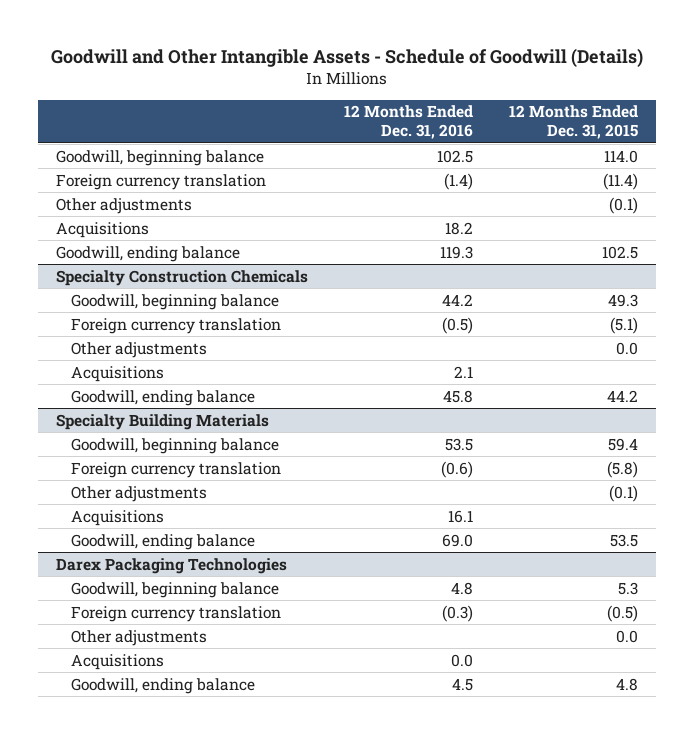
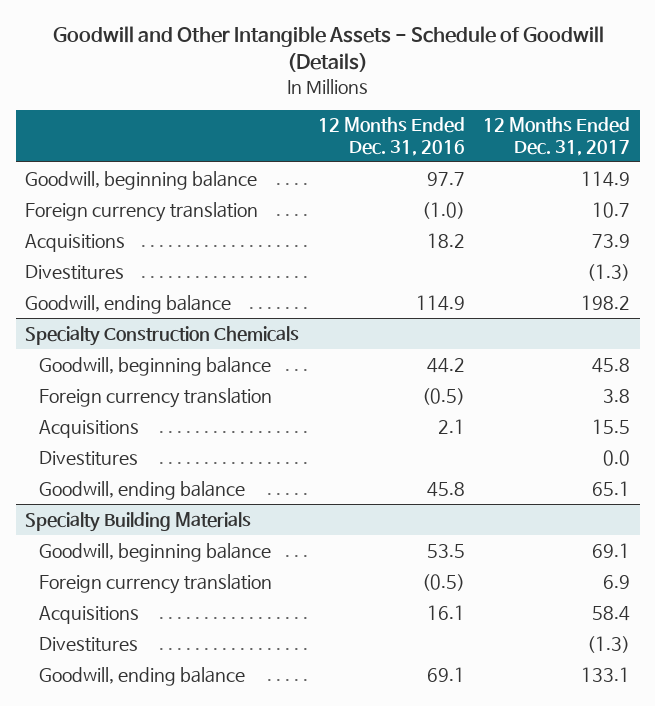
- | 12 Months Ended Dec. 31, 2016 | 12 Months Ended Dec. 31, 2015
+ | 12 Months Ended Dec. 31, 2016 | 12 Months Ended Dec. 31, 2017
- Goodwill, beginning balance | 102.5 | 114.0
- Foreign currency translation | (1.4) | (11.4)
- Other adjustments | | (0.1)
+ Goodwill, beginning balance | 97.7 | 114.9
+ Foreign currency translation | (1.0) | 10.7
- Goodwill, ending balance | 119.3 | 102.5
+ Divestitures | | (1.3)
+ Goodwill, ending balance | 114.9 | 198.2
@ Specialty Construction Chemicals
- Other adjustments | | 0.0
+ Divestitures | | 0.0
@ Specialty Building Materials
- Foreign currency translation | (0.6) | (5.8)
- Other adjustments | | (0.1)
+ Foreign currency translation | (0.5) | 6.9
- Goodwill, ending balance | 69.0 | 53.5
- Darex Packaging Technologies
- Goodwill, beginning balance | 4.8 | 5.3
- Foreign currency translation | (0.3) | (0.5)
- Other adjustments | | 0.0
- Acquisitions | 0.0 |
- Goodwill, ending balance | 4.5 | 4.8
@ Specialty Building Materials
+ Divestitures | | (1.3)
+ Goodwill, ending balance | 69.1 | 133.1

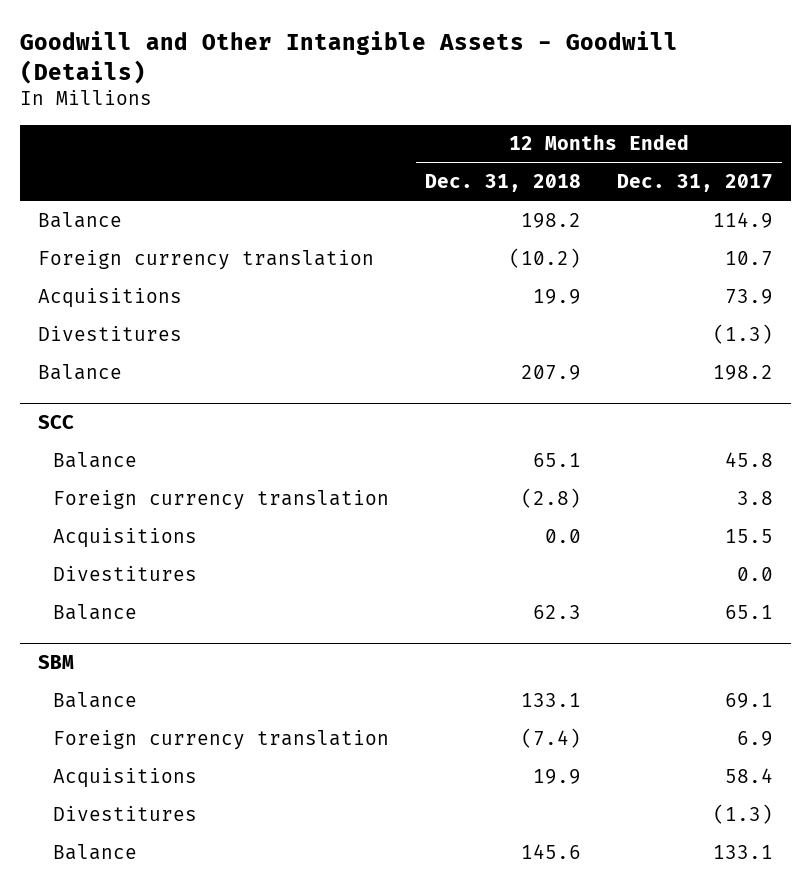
- Goodwill and Other Intangible Assets - Schedule of Goodwill (Details)
+ Goodwill and Other Intangible Assets - Goodwill (Details)
- | 12 Months Ended Dec. 31, 2016 | 12 Months Ended Dec. 31, 2017
+ | 12 Months Ended Dec. 31, 2018 | 12 Months Ended Dec. 31, 2017
- Goodwill, beginning balance | 97.7 | 114.9
+ Balance | 198.2 | 114.9
- Goodwill, ending balance | 114.9 | 198.2
- Specialty Construction Chemicals
- Goodwill, beginning balance | 44.2 | 45.8
+ Balance | 207.9 | 198.2
+ SCC
+ Balance | 65.1 | 45.8
- Goodwill, ending balance | 45.8 | 65.1
- Specialty Building Materials
- Goodwill, beginning balance | 53.5 | 69.1
+ Balance | 62.3 | 65.1
+ SBM
+ Balance | 133.1 | 69.1
- Goodwill, ending balance | 69.1 | 133.1
+ Balance | 145.6 | 133.1

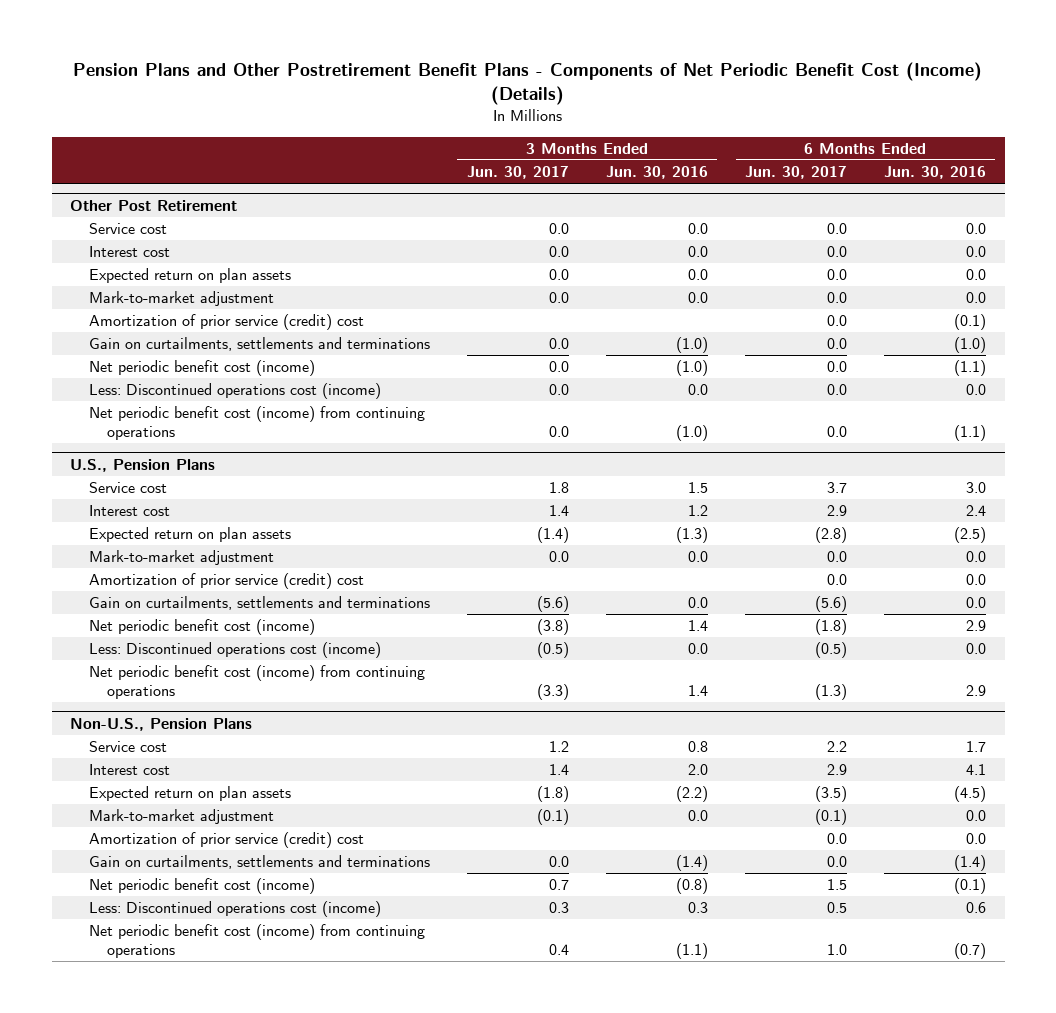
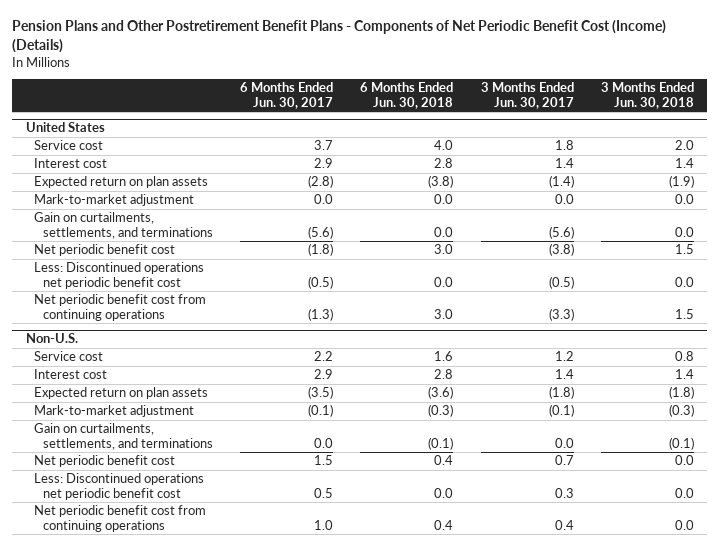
- | 3 Months Ended Jun. 30, 2017 | 3 Months Ended Jun. 30, 2016 | 6 Months Ended Jun. 30, 2017 | 6 Months Ended Jun. 30, 2016
+ | 6 Months Ended Jun. 30, 2017 | 6 Months Ended Jun. 30, 2018 | 3 Months Ended Jun. 30, 2017 | 3 Months Ended Jun. 30, 2018
- Other Post Retirement
- Service cost | 0.0 | 0.0 | 0.0 | 0.0
- Interest cost | 0.0 | 0.0 | 0.0 | 0.0
- Expected return on plan assets | 0.0 | 0.0 | 0.0 | 0.0
- Mark-to-market adjustment | 0.0 | 0.0 | 0.0 | 0.0
- Amortization of prior service (credit) cost | | | 0.0 | (0.1)
- Gain on curtailments, settlements and terminations | 0.0 | (1.0) | 0.0 | (1.0)
- Net periodic benefit cost (income) | 0.0 | (1.0) | 0.0 | (1.1)
- Less: Discontinued operations cost (income) | 0.0 | 0.0 | 0.0 | 0.0
- Net periodic benefit cost (income) from continuing operations | 0.0 | (1.0) | 0.0 | (1.1)
- U.S., Pension Plans
+ United States
- Amortization of prior service (credit) cost | | | 0.0 | 0.0
- Gain on curtailments, settlements and terminations | (5.6) | 0.0 | (5.6) | 0.0
- Net periodic benefit cost (income) | (3.8) | 1.4 | (1.8) | 2.9
- Less: Discontinued operations cost (income) | (0.5) | 0.0 | (0.5) | 0.0
- Net periodic benefit cost (income) from continuing operations | (3.3) | 1.4 | (1.3) | 2.9
- Non-U.S., Pension Plans
+ Gain on curtailments, settlements, and terminations | (5.6) | 0.0 | (5.6) | 0.0
+ Net periodic benefit cost | (1.8) | 3.0 | (3.8) | 1.5
+ Less: Discontinued operations net periodic benefit cost | (0.5) | 0.0 | (0.5) | 0.0
+ Net periodic benefit cost from continuing operations | (1.3) | 3.0 | (3.3) | 1.5
+ Non-U.S.
- Amortization of prior service (credit) cost | | | 0.0 | 0.0
- Gain on curtailments, settlements and terminations | 0.0 | (1.4) | 0.0 | (1.4)
- Net periodic benefit cost (income) | 0.7 | (0.8) | 1.5 | (0.1)
- Less: Discontinued operations cost (income) | 0.3 | 0.3 | 0.5 | 0.6
- Net periodic benefit cost (income) from continuing operations | 0.4 | (1.1) | 1.0 | (0.7)
+ Gain on curtailments, settlements, and terminations | 0.0 | (0.1) | 0.0 | (0.1)
+ Net periodic benefit cost | 1.5 | 0.4 | 0.7 | 0.0
+ Less: Discontinued operations net periodic benefit cost | 0.5 | 0.0 | 0.3 | 0.0
+ Net periodic benefit cost from continuing operations | 1.0 | 0.4 | 0.4 | 0.0

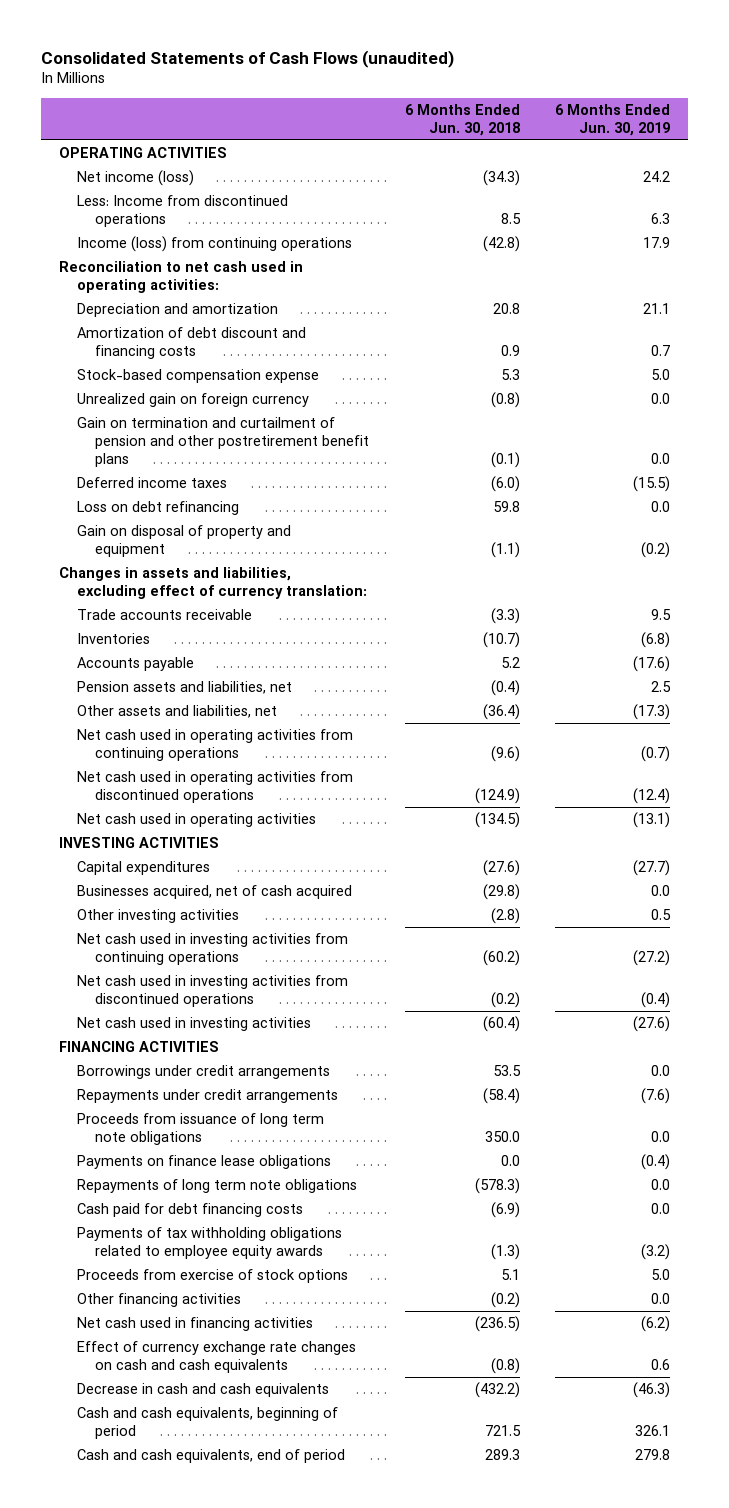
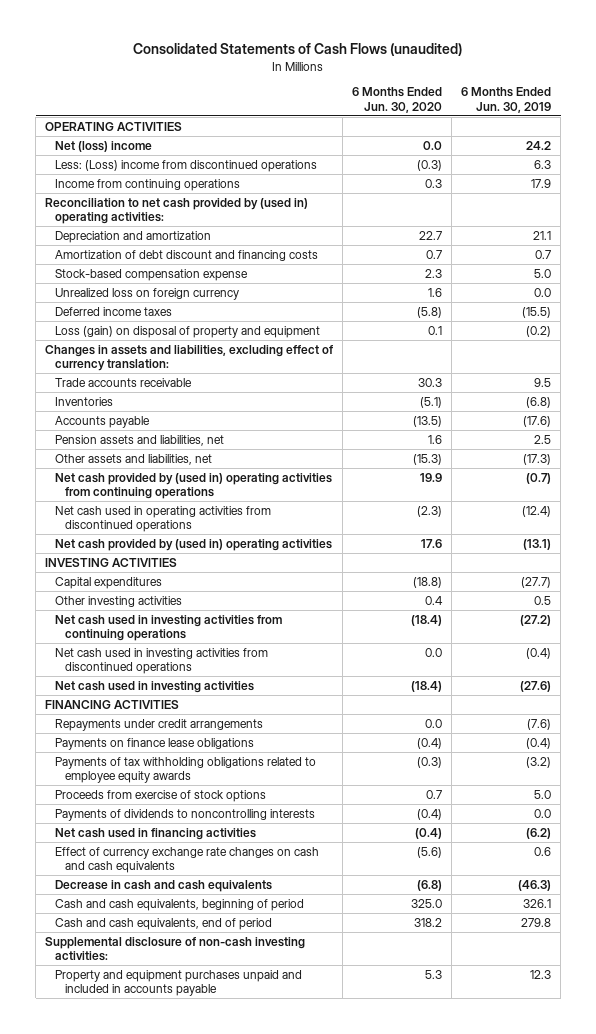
- | 6 Months Ended Jun. 30, 2018 | 6 Months Ended Jun. 30, 2019
+ | 6 Months Ended Jun. 30, 2020 | 6 Months Ended Jun. 30, 2019
- Net income (loss) | (34.3) | 24.2
- Less: Income from discontinued operations | 8.5 | 6.3
- Income (loss) from continuing operations | (42.8) | 17.9
- Reconciliation to net cash used in operating activities:
+ Net (loss) income | 0.0 | 24.2
+ Less: (Loss) income from discontinued operations | (0.3) | 6.3
+ Income from continuing operations | 0.3 | 17.9
+ Reconciliation to net cash provided by (used in) operating activities:
- Unrealized gain on foreign currency | (0.8) | 0.0
- Gain on termination and curtailment of pension and other postretirement benefit plans | (0.1) | 0.0
+ Unrealized loss on foreign currency | 1.6 | 0.0
- Loss on debt refinancing | 59.8 | 0.0
- Gain on disposal of property and equipment | (1.1) | (0.2)
+ Loss (gain) on disposal of property and equipment | 0.1 | (0.2)
- Net cash used in operating activities from continuing operations | (9.6) | (0.7)
+ Net cash provided by (used in) operating activities from continuing operations | 19.9 | (0.7)
- Net cash used in operating activities | (134.5) | (13.1)
+ Net cash provided by (used in) operating activities | 17.6 | (13.1)
- Businesses acquired, net of cash acquired | (29.8) | 0.0
- Borrowings under credit arrangements | 53.5 | 0.0
- Proceeds from issuance of long term note obligations | 350.0 | 0.0
- Repayments of long term note obligations | (578.3) | 0.0
- Cash paid for debt financing costs | (6.9) | 0.0
- Other financing activities | (0.2) | 0.0
+ Payments of dividends to noncontrolling interests | (0.4) | 0.0
+ Supplemental disclosure of non-cash investing activities:
+ Property and equipment purchases unpaid and included in accounts payable | 5.3 | 12.3

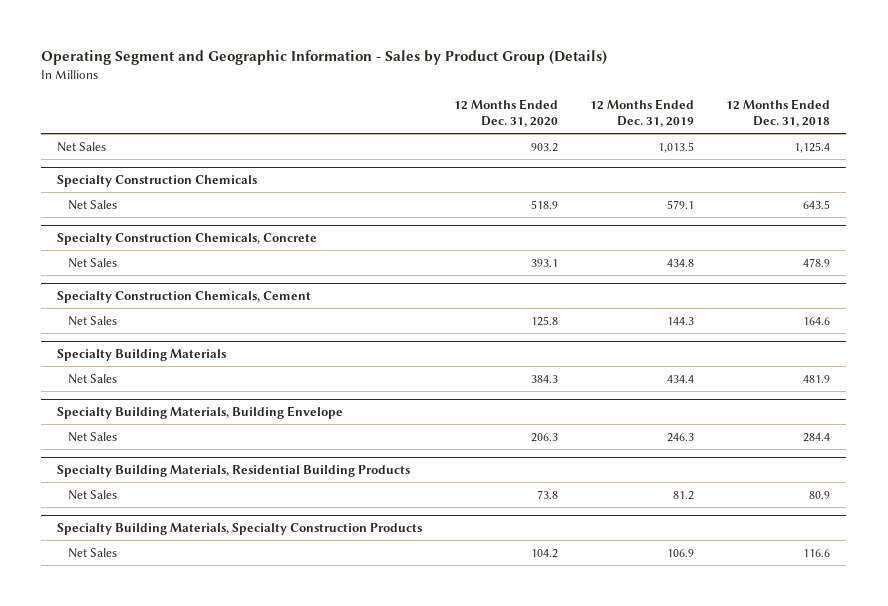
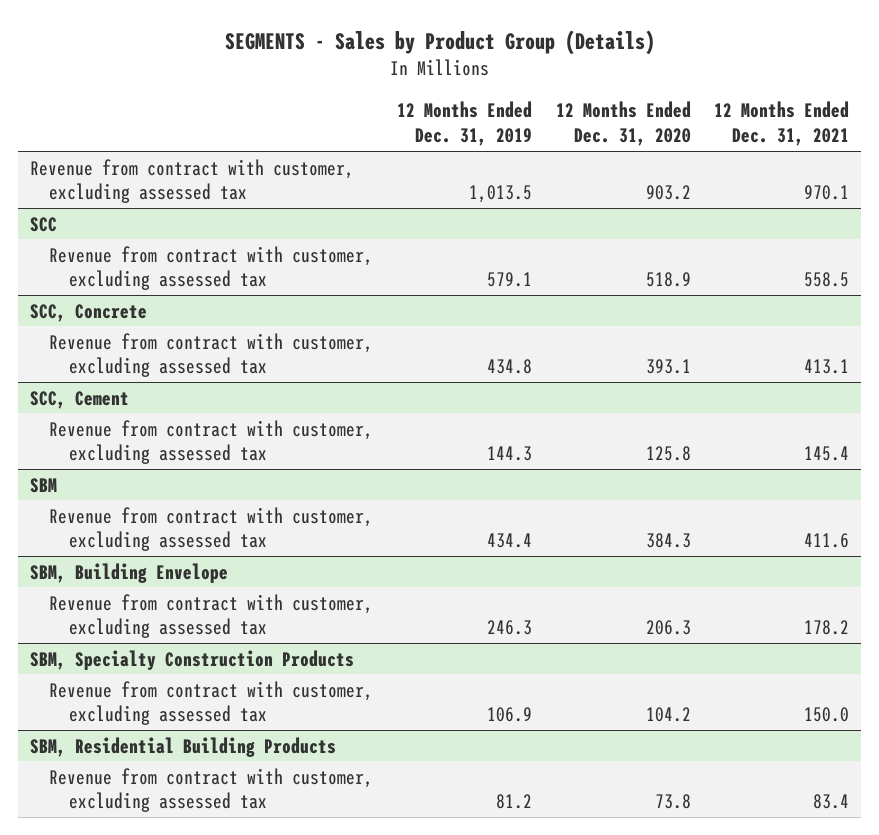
- Operating Segment and Geographic Information - Sales by Product Group (Details)
+ SEGMENTS - Sales by Product Group (Details)
- | 12 Months Ended Dec. 31, 2020 | 12 Months Ended Dec. 31, 2019 | 12 Months Ended Dec. 31, 2018
+ | 12 Months Ended Dec. 31, 2019 | 12 Months Ended Dec. 31, 2020 | 12 Months Ended Dec. 31, 2021
- Net Sales | 903.2 | 1,013.5 | 1,125.4
- Specialty Construction Chemicals
- Net Sales | 518.9 | 579.1 | 643.5
- Specialty Construction Chemicals, Concrete
- Net Sales | 393.1 | 434.8 | 478.9
- Specialty Construction Chemicals, Cement
- Net Sales | 125.8 | 144.3 | 164.6
- Specialty Building Materials
- Net Sales | 384.3 | 434.4 | 481.9
- Specialty Building Materials, Building Envelope
- Net Sales | 206.3 | 246.3 | 284.4
- Specialty Building Materials, Residential Building Products
- Net Sales | 73.8 | 81.2 | 80.9
- Specialty Building Materials, Specialty Construction Products
- Net Sales | 104.2 | 106.9 | 116.6
+ Revenue from contract with customer, excluding assessed tax | 1,013.5 | 903.2 | 970.1
+ SCC
+ Revenue from contract with customer, excluding assessed tax | 579.1 | 518.9 | 558.5
+ SCC, Concrete
+ Revenue from contract with customer, excluding assessed tax | 434.8 | 393.1 | 413.1
+ SCC, Cement
+ Revenue from contract with customer, excluding assessed tax | 144.3 | 125.8 | 145.4
+ SBM
+ Revenue from contract with customer, excluding assessed tax | 434.4 | 384.3 | 411.6
+ SBM, Building Envelope
+ Revenue from contract with customer, excluding assessed tax | 246.3 | 206.3 | 178.2
+ SBM, Specialty Construction Products
+ Revenue from contract with customer, excluding assessed tax | 106.9 | 104.2 | 150.0
+ SBM, Residential Building Products
+ Revenue from contract with customer, excluding assessed tax | 81.2 | 73.8 | 83.4

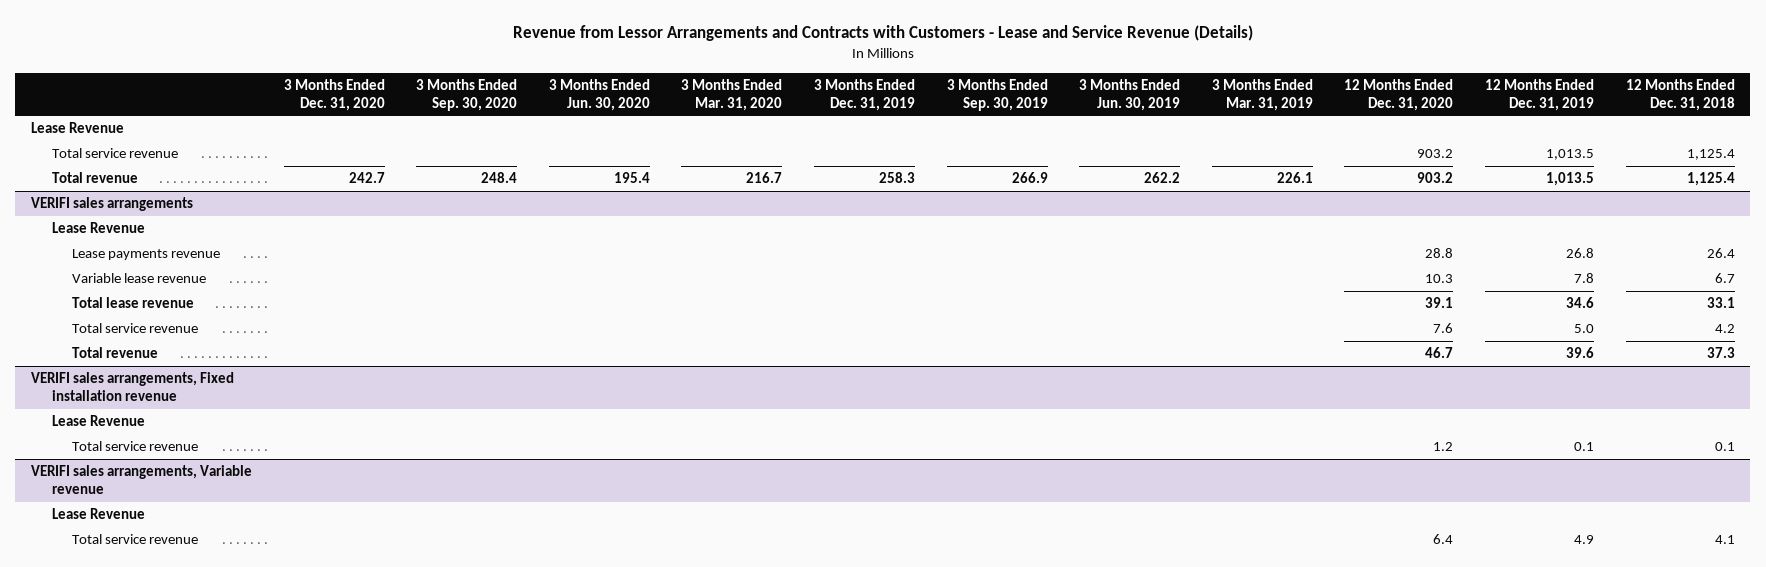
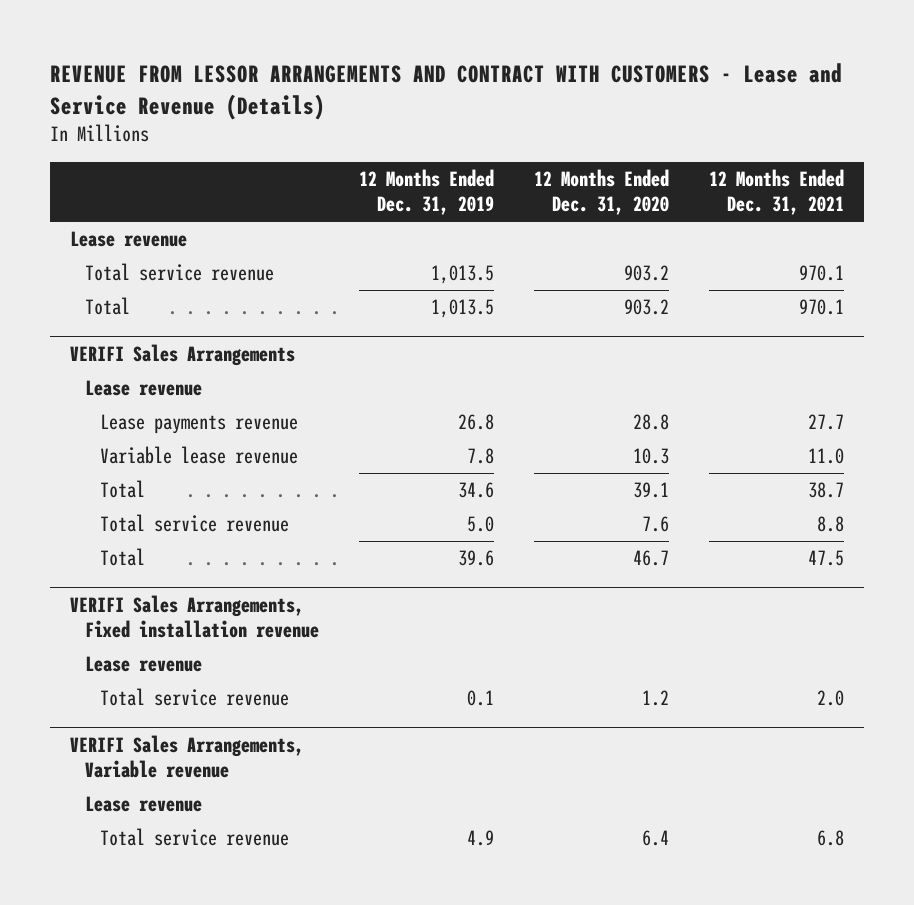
- Revenue from Lessor Arrangements and Contracts with Customers - Lease and Service Revenue (Details)
+ REVENUE FROM LESSOR ARRANGEMENTS AND CONTRACT WITH CUSTOMERS - Lease and Service Revenue (Details)
- | 3 Months Ended Dec. 31, 2020 | 3 Months Ended Sep. 30, 2020 | 3 Months Ended Jun. 30, 2020 | 3 Months Ended Mar. 31, 2020 | 3 Months Ended Dec. 31, 2019 | 3 Months Ended Sep. 30, 2019 | 3 Months Ended Jun. 30, 2019 | 3 Months Ended Mar. 31, 2019 | 12 Months Ended Dec. 31, 2020 | 12 Months Ended Dec. 31, 2019 | 12 Months Ended Dec. 31, 2018
+ | 12 Months Ended Dec. 31, 2019 | 12 Months Ended Dec. 31, 2020 | 12 Months Ended Dec. 31, 2021
- Lease Revenue
+ Lease revenue
- Total revenue | 242.7 | 248.4 | 195.4 | 216.7 | 258.3 | 266.9 | 262.2 | 226.1 | 903.2 | 1,013.5 | 1,125.4
- VERIFI sales arrangements
- Lease Revenue
+ Total | 1,013.5 | 903.2 | 970.1
+ VERIFI Sales Arrangements
+ Lease revenue
- Total lease revenue | | | | | | | | | 39.1 | 34.6 | 33.1
+ Total | 34.6 | 39.1 | 38.7
- Total revenue | | | | | | | | | 46.7 | 39.6 | 37.3
- VERIFI sales arrangements, Fixed installation revenue
- Lease Revenue
+ Total | 39.6 | 46.7 | 47.5
+ VERIFI Sales Arrangements, Fixed installation revenue
+ Lease revenue
- VERIFI sales arrangements, Variable revenue
- Lease Revenue
+ VERIFI Sales Arrangements, Variable revenue
+ Lease revenue

